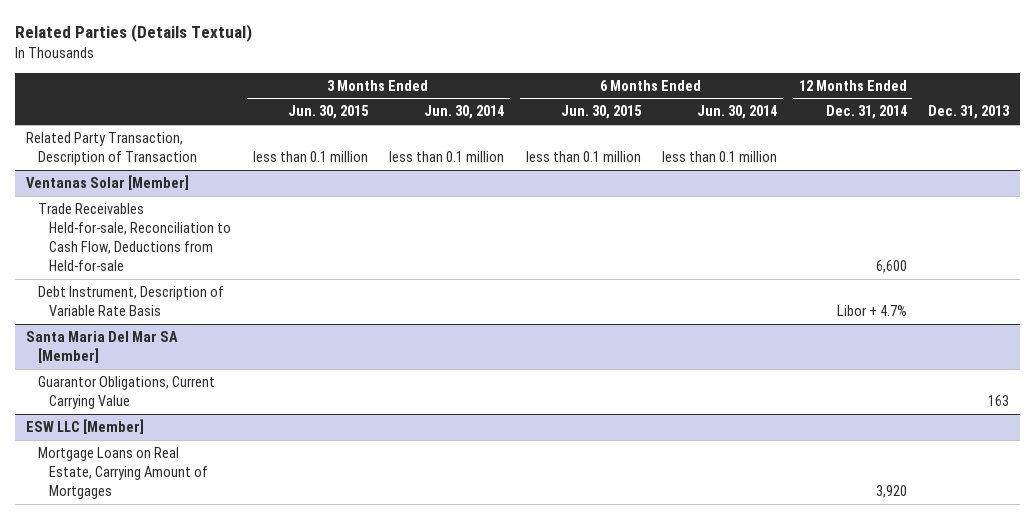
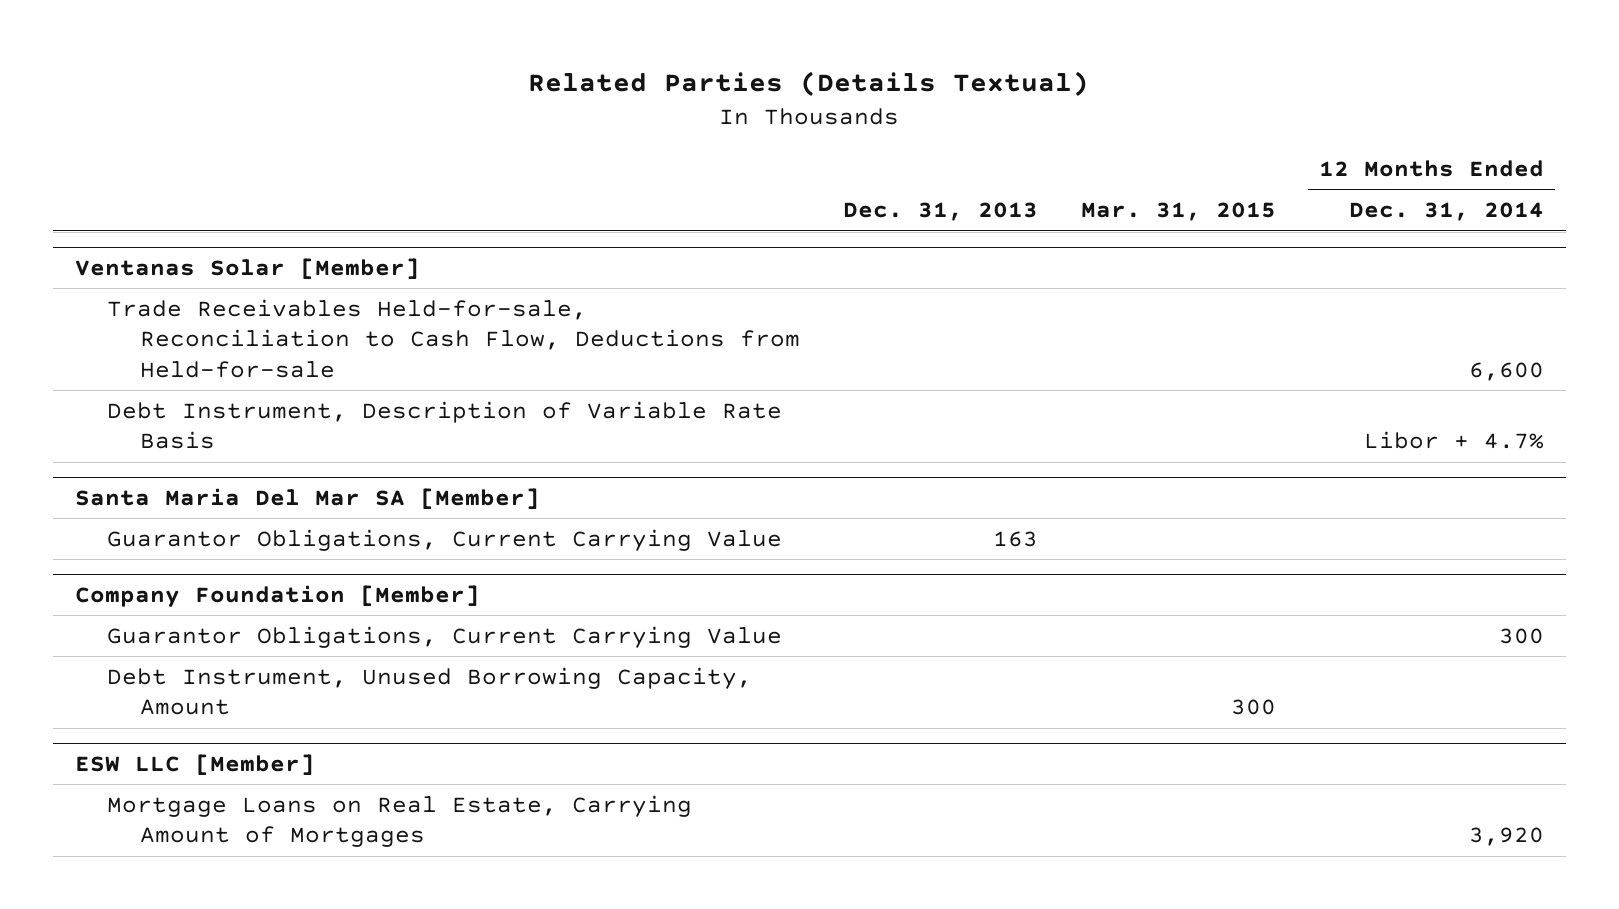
- | 3 Months Ended Jun. 30, 2015 | 3 Months Ended Jun. 30, 2014 | 6 Months Ended Jun. 30, 2015 | 6 Months Ended Jun. 30, 2014 | 12 Months Ended Dec. 31, 2014 | Dec. 31, 2013
+ | Dec. 31, 2013 | Mar. 31, 2015 | 12 Months Ended Dec. 31, 2014
- Related Party Transaction, Description of Transaction | less than 0.1 million | less than 0.1 million | less than 0.1 million | less than 0.1 million | |
+ Company Foundation [Member]
+ Guarantor Obligations, Current Carrying Value | | | 300
+ Debt Instrument, Unused Borrowing Capacity, Amount | | 300 |

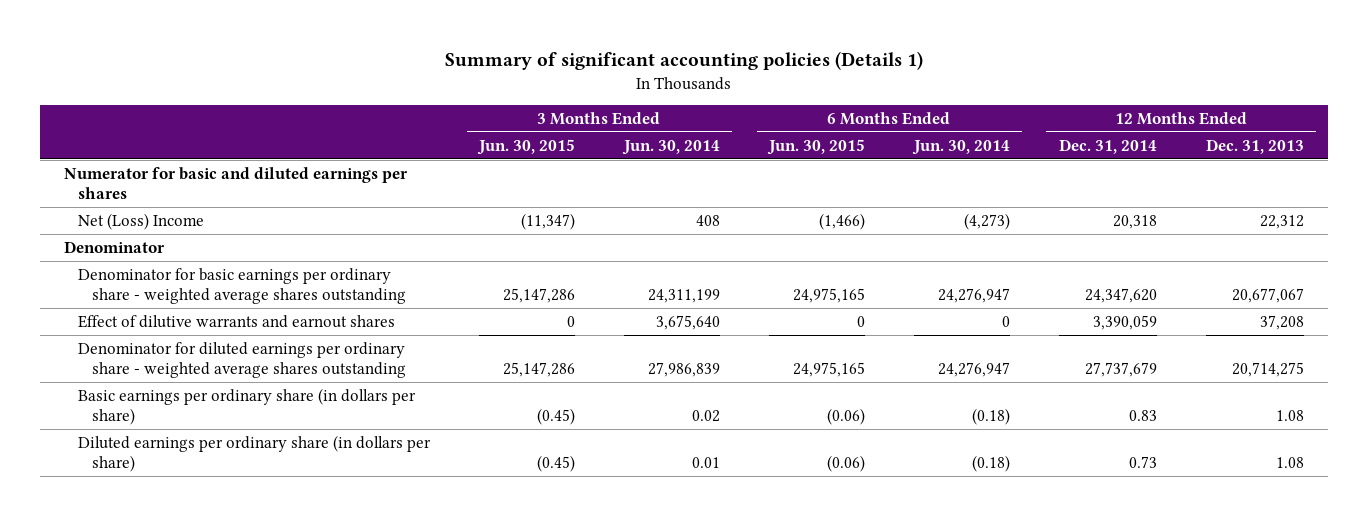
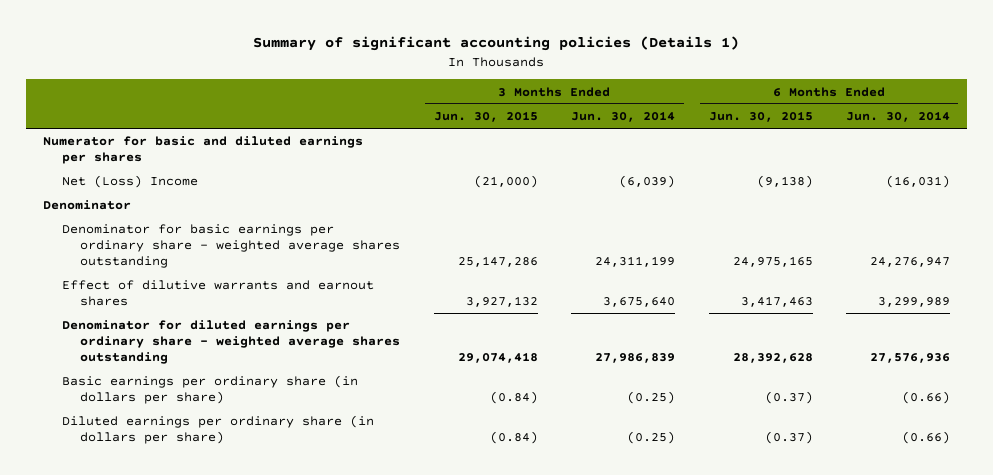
- | 3 Months Ended Jun. 30, 2015 | 3 Months Ended Jun. 30, 2014 | 6 Months Ended Jun. 30, 2015 | 6 Months Ended Jun. 30, 2014 | 12 Months Ended Dec. 31, 2014 | 12 Months Ended Dec. 31, 2013
+ | 3 Months Ended Jun. 30, 2015 | 3 Months Ended Jun. 30, 2014 | 6 Months Ended Jun. 30, 2015 | 6 Months Ended Jun. 30, 2014
- Net (Loss) Income | (11,347) | 408 | (1,466) | (4,273) | 20,318 | 22,312
+ Net (Loss) Income | (21,000) | (6,039) | (9,138) | (16,031)
- Effect of dilutive warrants and earnout shares | 0 | 3,675,640 | 0 | 0 | 3,390,059 | 37,208
- Denominator for diluted earnings per ordinary share - weighted average shares outstanding | 25,147,286 | 27,986,839 | 24,975,165 | 24,276,947 | 27,737,679 | 20,714,275
- Basic earnings per ordinary share (in dollars per share) | (0.45) | 0.02 | (0.06) | (0.18) | 0.83 | 1.08
- Diluted earnings per ordinary share (in dollars per share) | (0.45) | 0.01 | (0.06) | (0.18) | 0.73 | 1.08
+ Effect of dilutive warrants and earnout shares | 3,927,132 | 3,675,640 | 3,417,463 | 3,299,989
+ Denominator for diluted earnings per ordinary share - weighted average shares outstanding | 29,074,418 | 27,986,839 | 28,392,628 | 27,576,936
+ Basic earnings per ordinary share (in dollars per share) | (0.84) | (0.25) | (0.37) | (0.66)
+ Diluted earnings per ordinary share (in dollars per share) | (0.84) | (0.25) | (0.37) | (0.66)

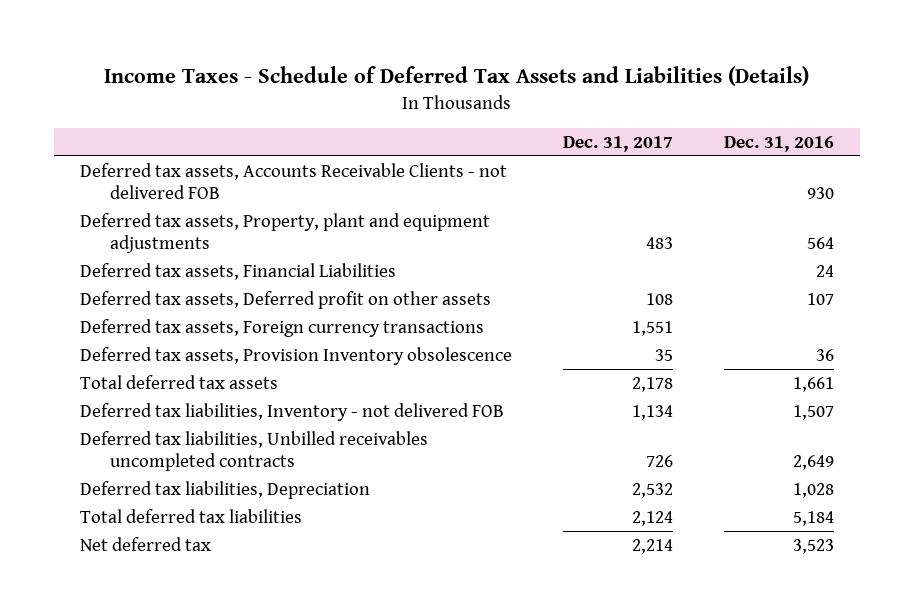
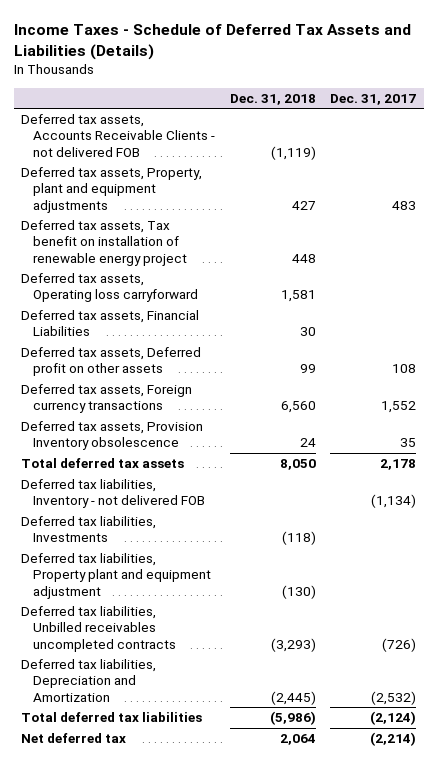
- | Dec. 31, 2017 | Dec. 31, 2016
+ | Dec. 31, 2018 | Dec. 31, 2017
+ Deferred tax assets, Tax benefit on installation of renewable energy project | 448 |
+ Deferred tax assets, Operating loss carryforward | 1,581 |
- Deferred tax assets, Foreign currency transactions | 1,551 |
+ Deferred tax assets, Foreign currency transactions | 6,560 | 1,552
- Deferred tax liabilities, Inventory - not delivered FOB | 1,134 | 1,507
- Deferred tax liabilities, Unbilled receivables uncompleted contracts | 726 | 2,649
- Deferred tax liabilities, Depreciation | 2,532 | 1,028
- Total deferred tax liabilities | 2,124 | 5,184
- Net deferred tax | 2,214 | 3,523
+ Deferred tax liabilities, Inventory - not delivered FOB | | (1,134)
+ Deferred tax liabilities, Investments | (118) |
+ Deferred tax liabilities, Property plant and equipment adjustment | (130) |
+ Deferred tax liabilities, Unbilled receivables uncompleted contracts | (3,293) | (726)
+ Deferred tax liabilities, Depreciation and Amortization | (2,445) | (2,532)
+ Total deferred tax liabilities | (5,986) | (2,124)
+ Net deferred tax | 2,064 | (2,214)

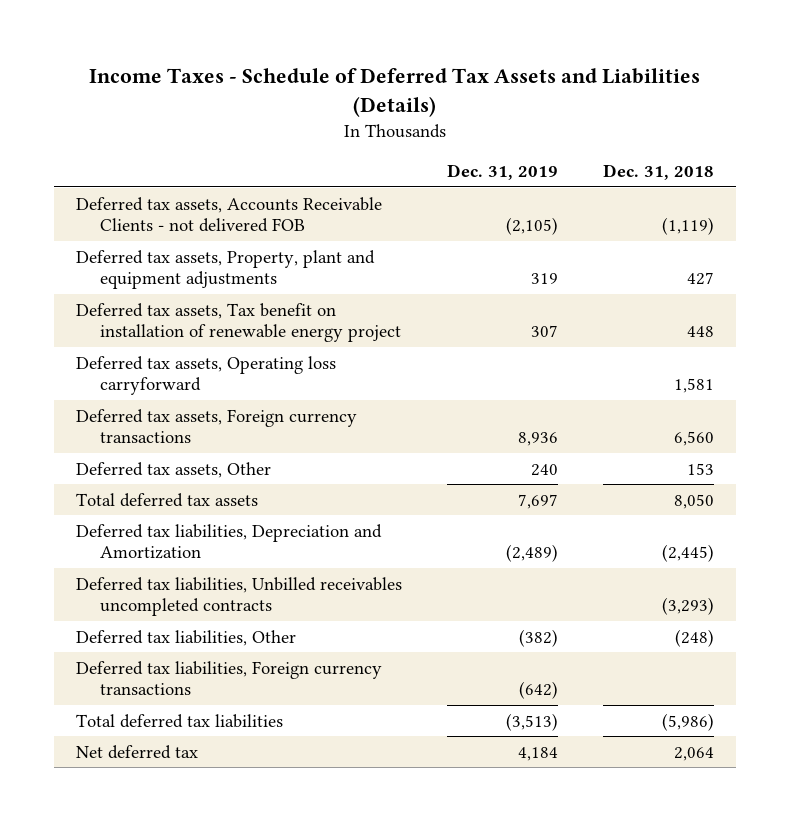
- | Dec. 31, 2018 | Dec. 31, 2017
+ | Dec. 31, 2019 | Dec. 31, 2018
- Deferred tax assets, Financial Liabilities | 30 |
- Deferred tax assets, Deferred profit on other assets | 99 | 108
- Deferred tax assets, Provision Inventory obsolescence | 24 | 35
+ Deferred tax assets, Other | 240 | 153
- Deferred tax liabilities, Inventory - not delivered FOB | | (1,134)
- Deferred tax liabilities, Investments | (118) |
- Deferred tax liabilities, Property plant and equipment adjustment | (130) |
moved down: Deferred tax liabilities, Unbilled receivables uncompleted contracts | | (3,293)
+ Deferred tax liabilities, Other | (382) | (248)
+ Deferred tax liabilities, Foreign currency transactions | (642) |

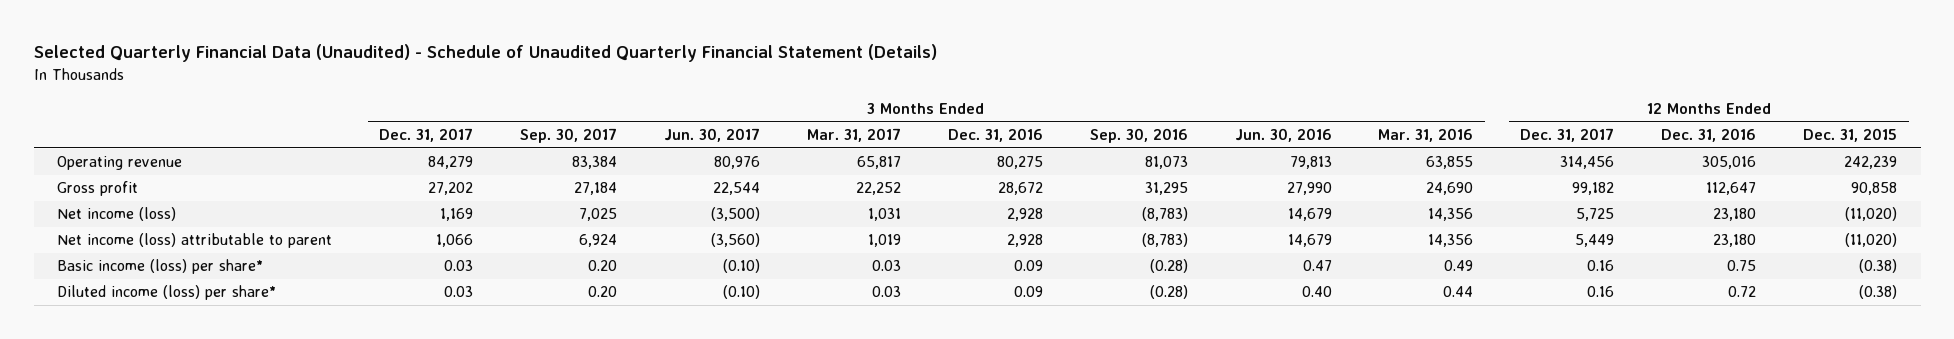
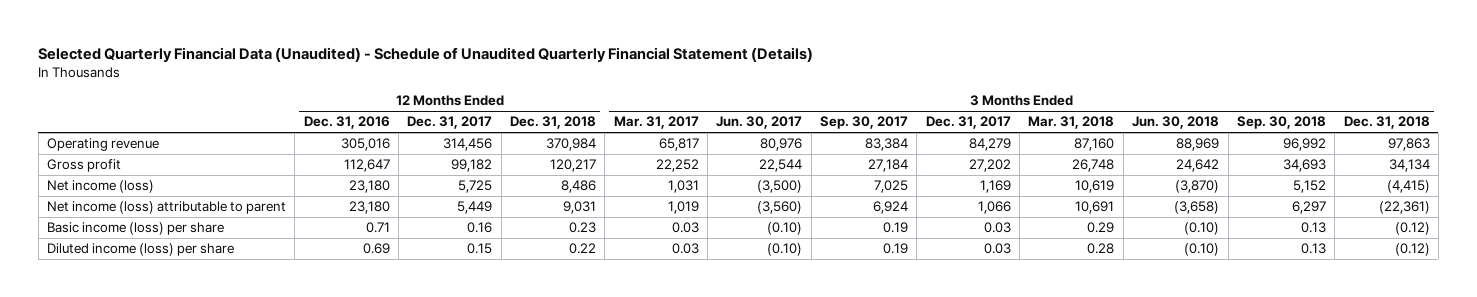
- | 3 Months Ended Dec. 31, 2017 | 3 Months Ended Sep. 30, 2017 | 3 Months Ended Jun. 30, 2017 | 3 Months Ended Mar. 31, 2017 | 3 Months Ended Dec. 31, 2016 | 3 Months Ended Sep. 30, 2016 | 3 Months Ended Jun. 30, 2016 | 3 Months Ended Mar. 31, 2016 | 12 Months Ended Dec. 31, 2017 | 12 Months Ended Dec. 31, 2016 | 12 Months Ended Dec. 31, 2015
+ | 12 Months Ended Dec. 31, 2016 | 12 Months Ended Dec. 31, 2017 | 12 Months Ended Dec. 31, 2018 | 3 Months Ended Mar. 31, 2017 | 3 Months Ended Jun. 30, 2017 | 3 Months Ended Sep. 30, 2017 | 3 Months Ended Dec. 31, 2017 | 3 Months Ended Mar. 31, 2018 | 3 Months Ended Jun. 30, 2018 | 3 Months Ended Sep. 30, 2018 | 3 Months Ended Dec. 31, 2018
- Basic income (loss) per share* | 0.03 | 0.20 | (0.10) | 0.03 | 0.09 | (0.28) | 0.47 | 0.49 | 0.16 | 0.75 | (0.38)
- Diluted income (loss) per share* | 0.03 | 0.20 | (0.10) | 0.03 | 0.09 | (0.28) | 0.40 | 0.44 | 0.16 | 0.72 | (0.38)
+ Basic income (loss) per share | 0.71 | 0.16 | 0.23 | 0.03 | (0.10) | 0.19 | 0.03 | 0.29 | (0.10) | 0.13 | (0.12)
+ Diluted income (loss) per share | 0.69 | 0.15 | 0.22 | 0.03 | (0.10) | 0.19 | 0.03 | 0.28 | (0.10) | 0.13 | (0.12)

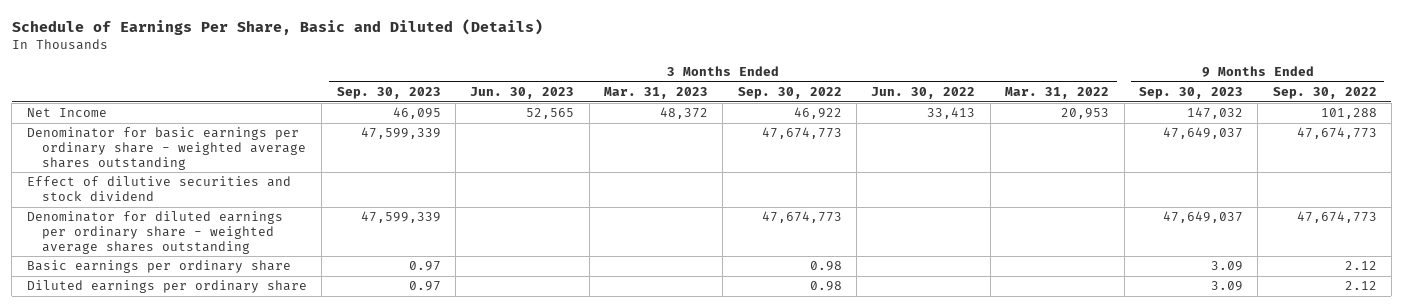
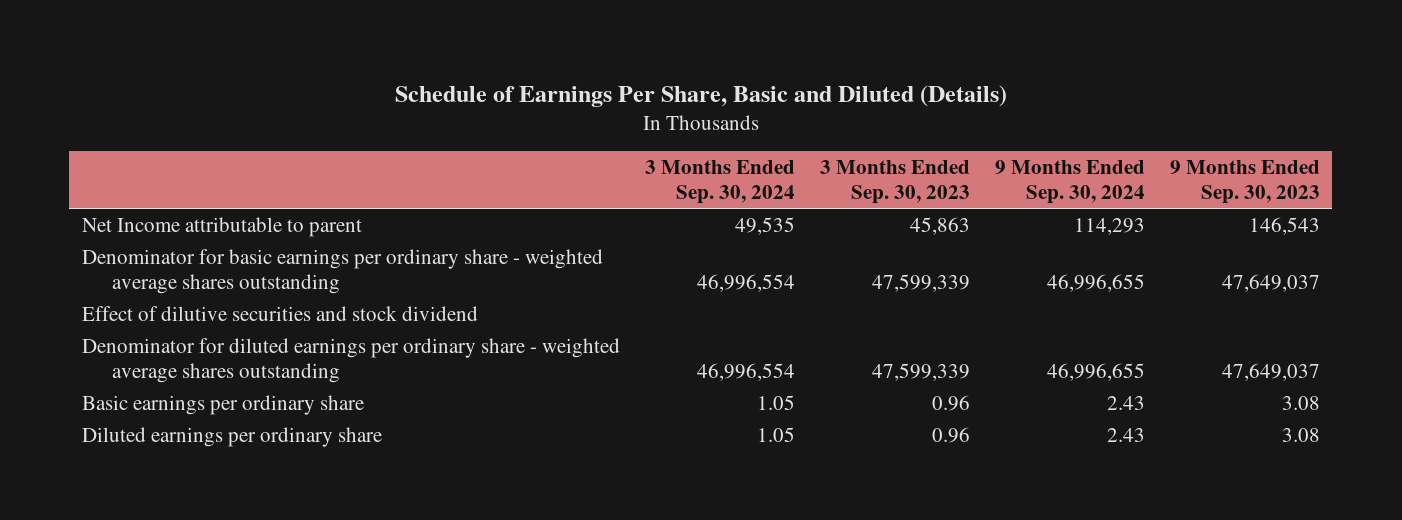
- | 3 Months Ended Sep. 30, 2023 | 3 Months Ended Jun. 30, 2023 | 3 Months Ended Mar. 31, 2023 | 3 Months Ended Sep. 30, 2022 | 3 Months Ended Jun. 30, 2022 | 3 Months Ended Mar. 31, 2022 | 9 Months Ended Sep. 30, 2023 | 9 Months Ended Sep. 30, 2022
+ | 3 Months Ended Sep. 30, 2024 | 3 Months Ended Sep. 30, 2023 | 9 Months Ended Sep. 30, 2024 | 9 Months Ended Sep. 30, 2023
- Net Income | 46,095 | 52,565 | 48,372 | 46,922 | 33,413 | 20,953 | 147,032 | 101,288
+ Net Income attributable to parent | 49,535 | 45,863 | 114,293 | 146,543
- Basic earnings per ordinary share | 0.97 | | | 0.98 | | | 3.09 | 2.12
- Diluted earnings per ordinary share | 0.97 | | | 0.98 | | | 3.09 | 2.12
+ Basic earnings per ordinary share | 1.05 | 0.96 | 2.43 | 3.08
+ Diluted earnings per ordinary share | 1.05 | 0.96 | 2.43 | 3.08

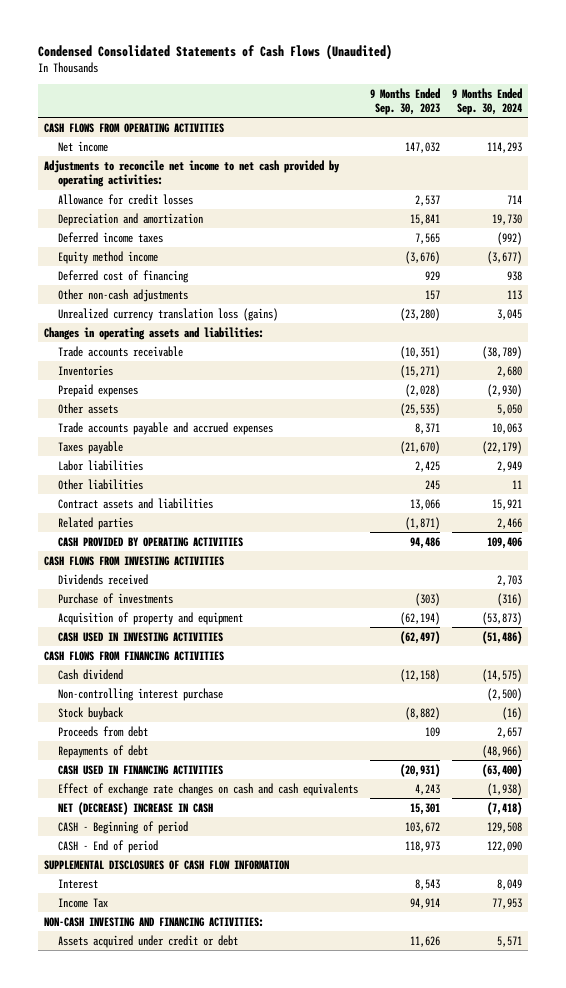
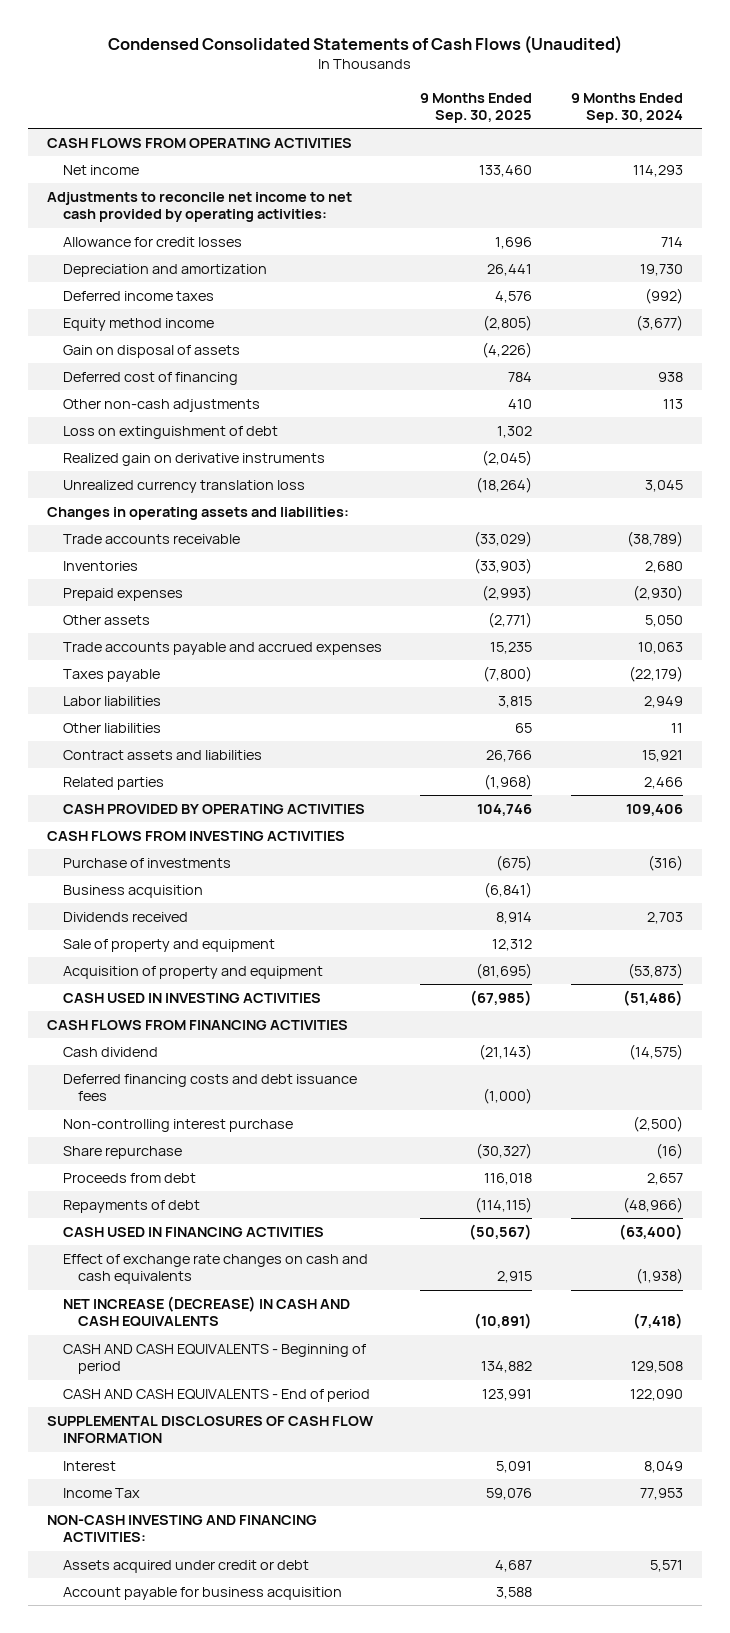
- | 9 Months Ended Sep. 30, 2023 | 9 Months Ended Sep. 30, 2024
+ | 9 Months Ended Sep. 30, 2025 | 9 Months Ended Sep. 30, 2024
+ Gain on disposal of assets | (4,226) |
- Unrealized currency translation loss (gains) | (23,280) | 3,045
+ Loss on extinguishment of debt | 1,302 |
+ Realized gain on derivative instruments | (2,045) |
+ Unrealized currency translation loss | (18,264) | 3,045
+ Business acquisition | (6,841) |
moved down: Dividends received | 8,914 | 2,703
+ Sale of property and equipment | 12,312 |
+ Deferred financing costs and debt issuance fees | (1,000) |
- Stock buyback | (8,882) | (16)
+ Share repurchase | (30,327) | (16)
- NET (DECREASE) INCREASE IN CASH | 15,301 | (7,418)
- CASH - Beginning of period | 103,672 | 129,508
- CASH - End of period | 118,973 | 122,090
+ NET INCREASE (DECREASE) IN CASH AND CASH EQUIVALENTS | (10,891) | (7,418)
+ CASH AND CASH EQUIVALENTS - Beginning of period | 134,882 | 129,508
+ CASH AND CASH EQUIVALENTS - End of period | 123,991 | 122,090
+ Account payable for business acquisition | 3,588 |

